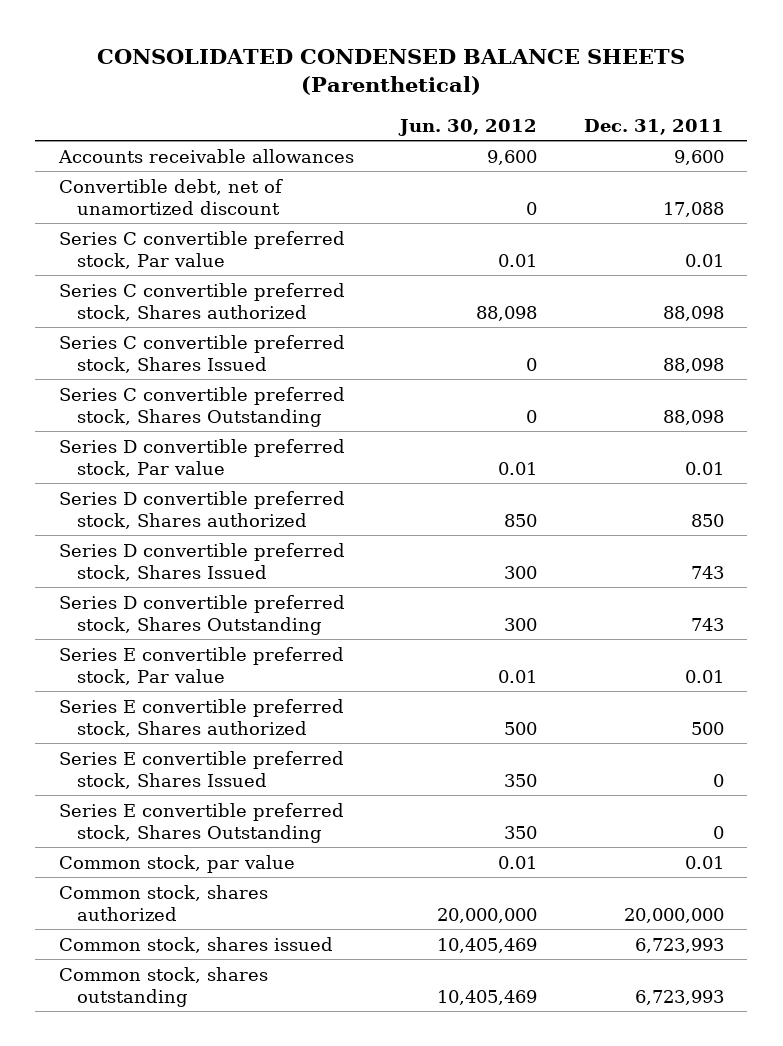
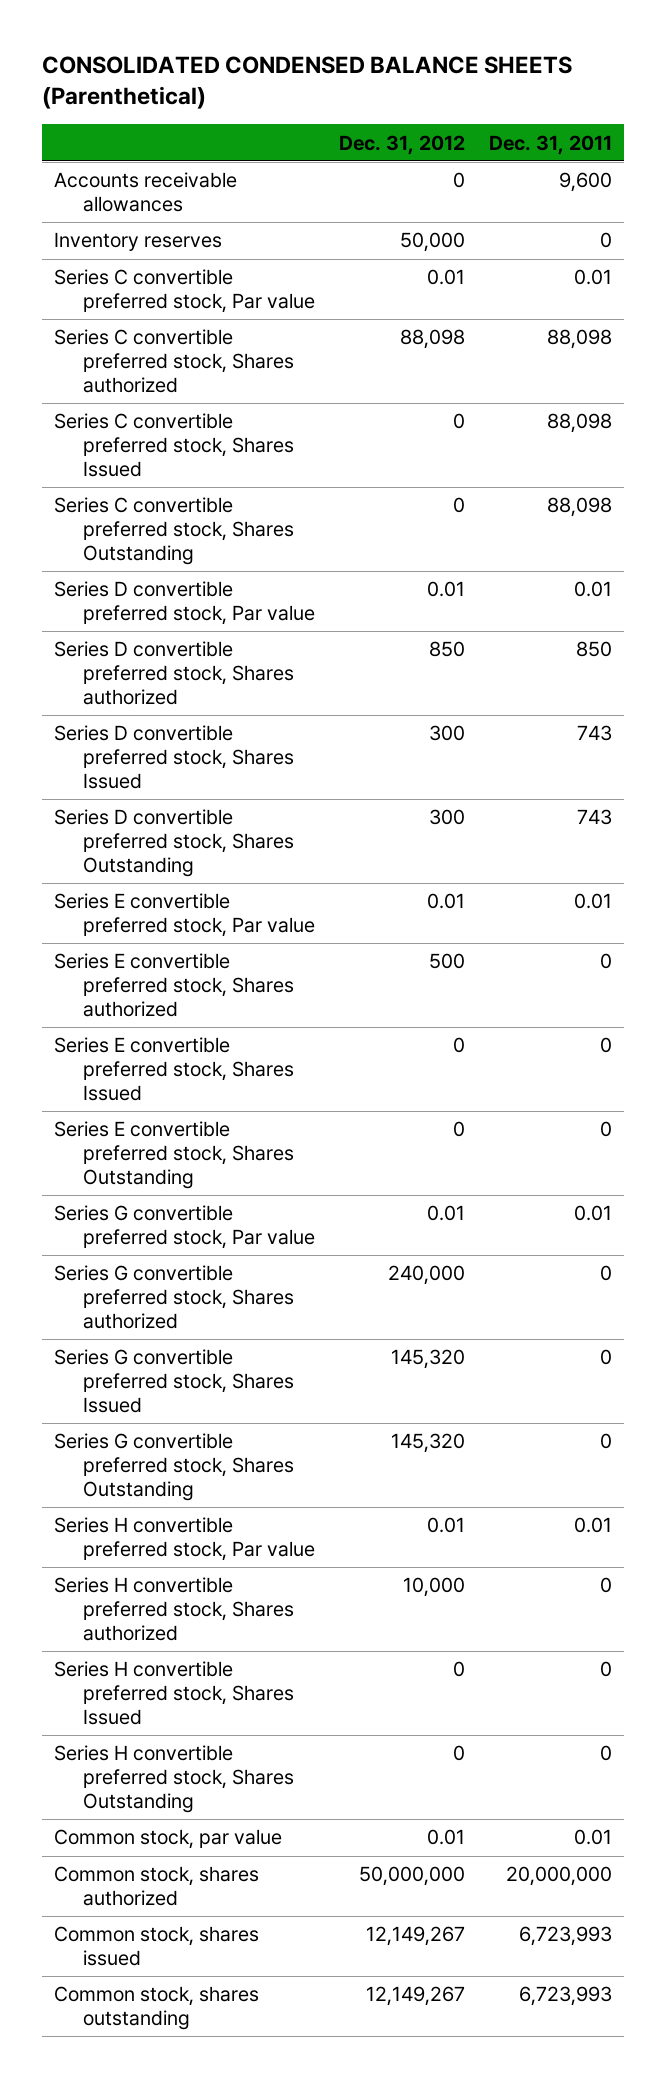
- | Jun. 30, 2012 | Dec. 31, 2011
+ | Dec. 31, 2012 | Dec. 31, 2011
- Convertible debt, net of unamortized discount | 0 | 17,088
+ Inventory reserves | 50,000 | 0
- Series E convertible preferred stock, Shares authorized | 500 | 500
+ Series E convertible preferred stock, Shares authorized | 500 | 0
+ Series G convertible preferred stock, Par value | 0.01 | 0.01
+ Series G convertible preferred stock, Shares authorized | 240,000 | 0
+ Series G convertible preferred stock, Shares Issued | 145,320 | 0
+ Series G convertible preferred stock, Shares Outstanding | 145,320 | 0
+ Series H convertible preferred stock, Par value | 0.01 | 0.01
+ Series H convertible preferred stock, Shares authorized | 10,000 | 0
+ Series H convertible preferred stock, Shares Issued | 0 | 0
+ Series H convertible preferred stock, Shares Outstanding | 0 | 0

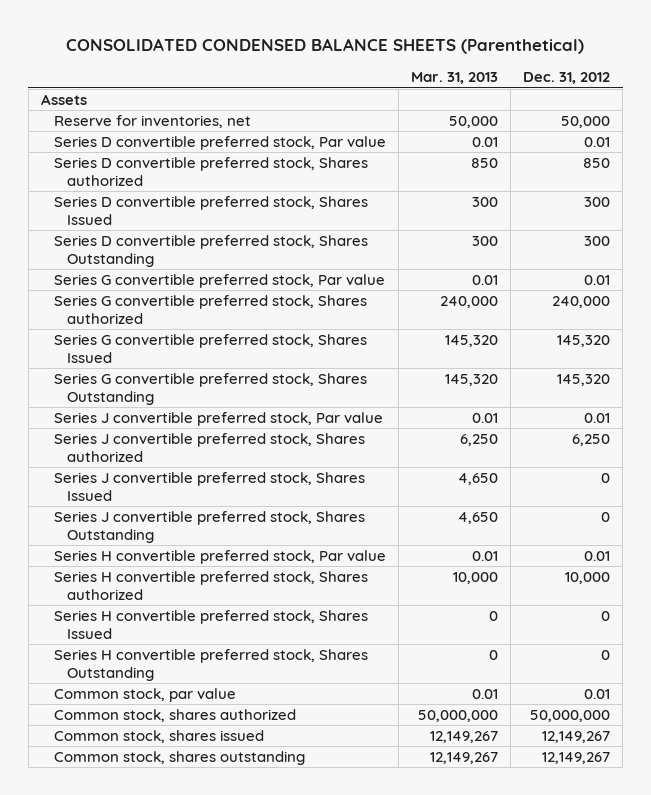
- | Dec. 31, 2012 | Dec. 31, 2011
+ | Mar. 31, 2013 | Dec. 31, 2012
- Accounts receivable allowances | 0 | 9,600
- Inventory reserves | 50,000 | 0
- Series C convertible preferred stock, Par value | 0.01 | 0.01
- Series C convertible preferred stock, Shares authorized | 88,098 | 88,098
- Series C convertible preferred stock, Shares Issued | 0 | 88,098
- Series C convertible preferred stock, Shares Outstanding | 0 | 88,098
+ Assets
+ Reserve for inventories, net | 50,000 | 50,000
- Series E convertible preferred stock, Par value | 0.01 | 0.01
- Series E convertible preferred stock, Shares authorized | 500 | 0
- Series E convertible preferred stock, Shares Issued | 0 | 0
- Series E convertible preferred stock, Shares Outstanding | 0 | 0
+ Series J convertible preferred stock, Par value | 0.01 | 0.01
+ Series J convertible preferred stock, Shares authorized | 6,250 | 6,250
+ Series J convertible preferred stock, Shares Issued | 4,650 | 0
+ Series J convertible preferred stock, Shares Outstanding | 4,650 | 0

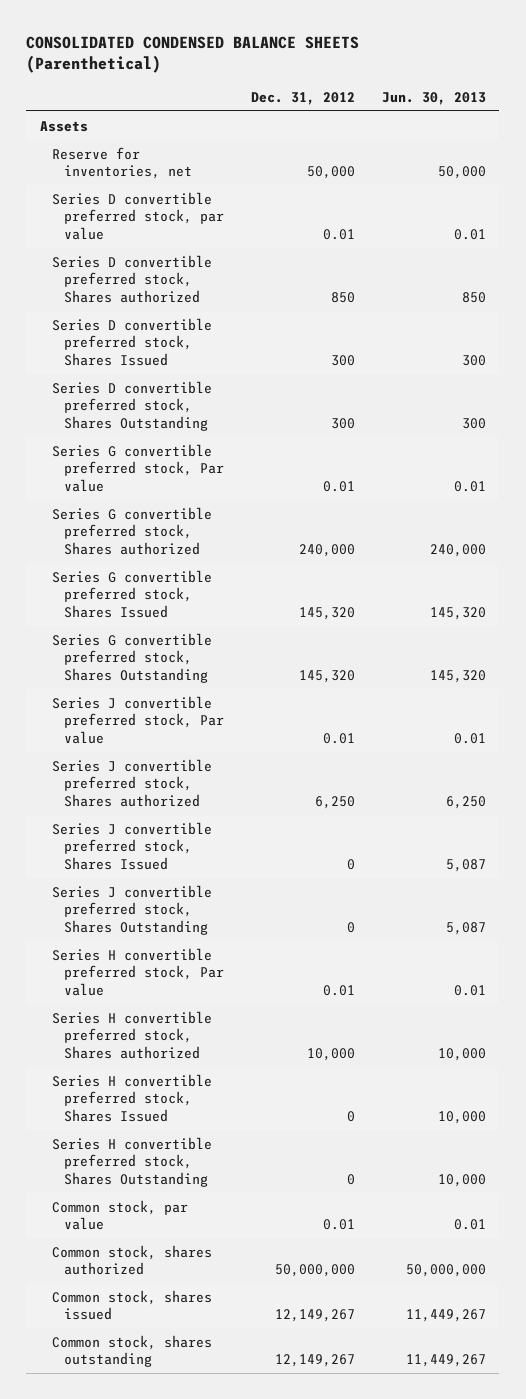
- | Mar. 31, 2013 | Dec. 31, 2012
+ | Dec. 31, 2012 | Jun. 30, 2013
- Series D convertible preferred stock, Par value | 0.01 | 0.01
+ Series D convertible preferred stock, par value | 0.01 | 0.01

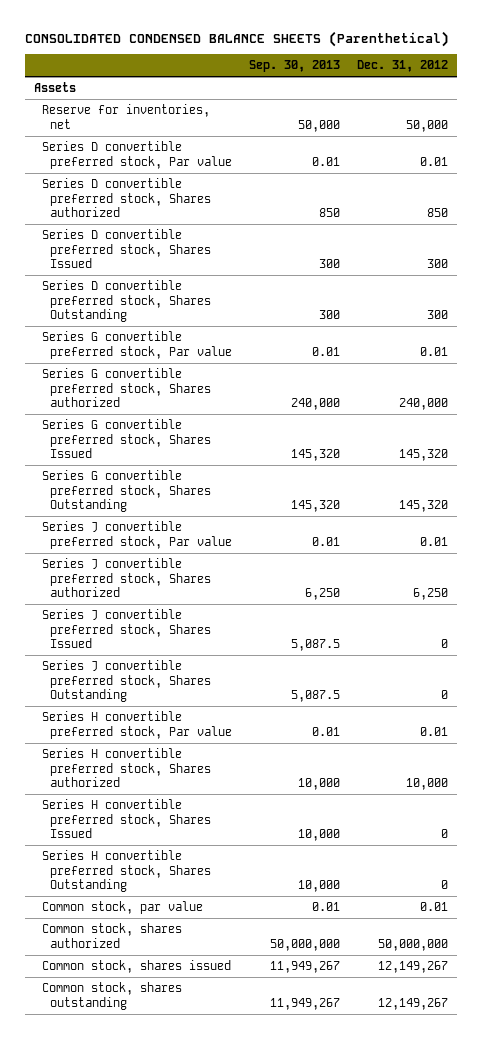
- | Dec. 31, 2012 | Jun. 30, 2013
+ | Sep. 30, 2013 | Dec. 31, 2012
- Series D convertible preferred stock, par value | 0.01 | 0.01
+ Series D convertible preferred stock, Par value | 0.01 | 0.01

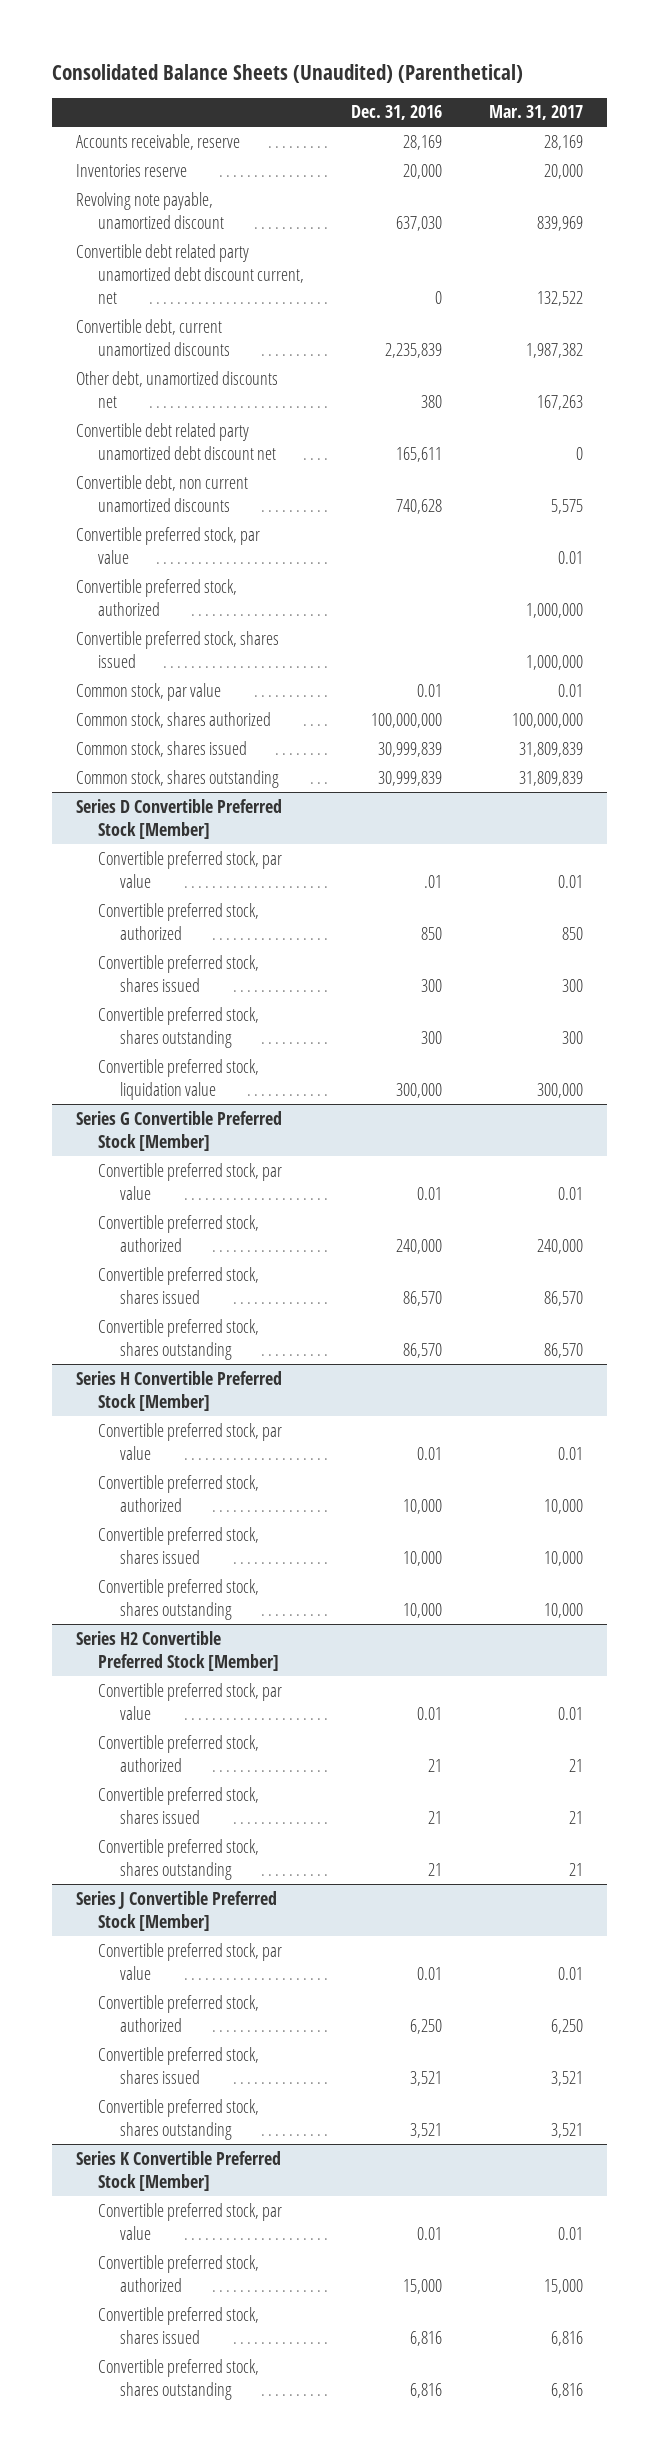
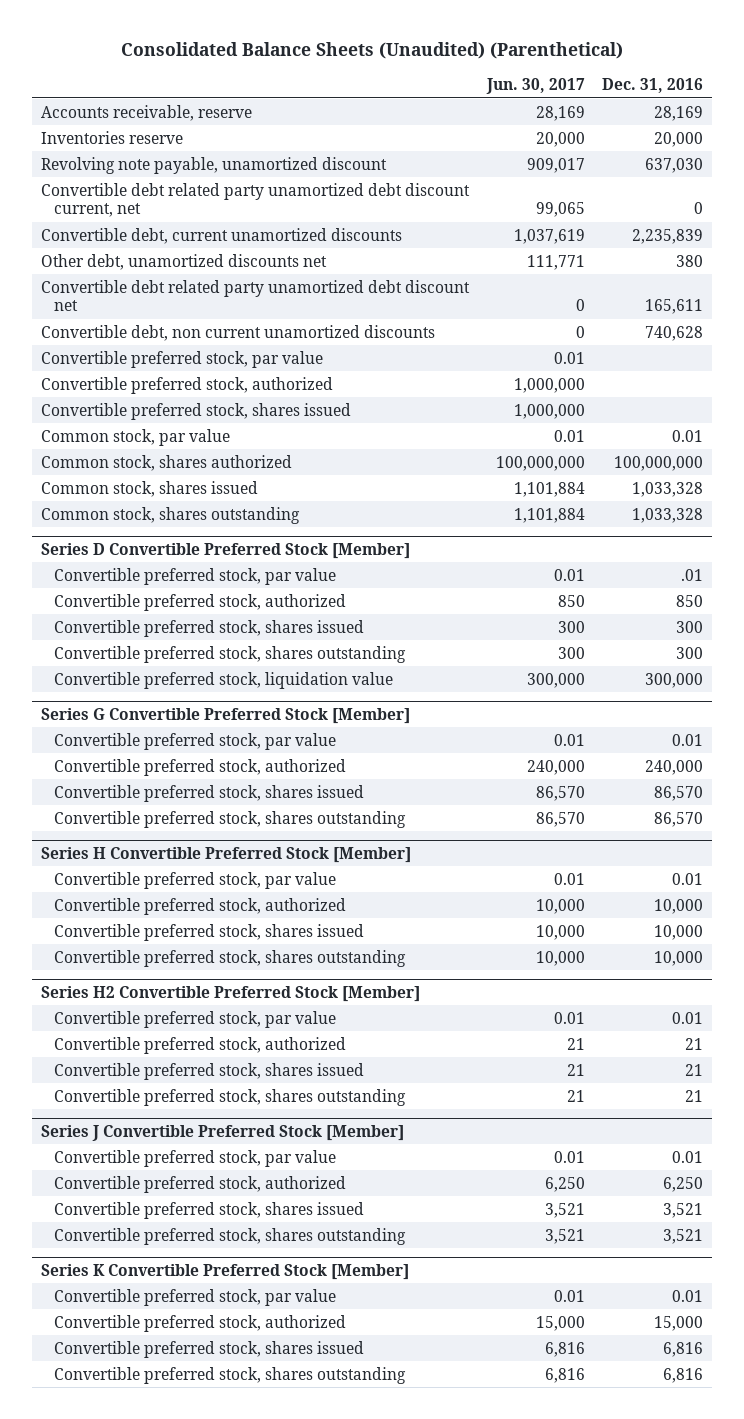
- | Dec. 31, 2016 | Mar. 31, 2017
+ | Jun. 30, 2017 | Dec. 31, 2016
- Common stock, shares issued | 30,999,839 | 31,809,839
- Common stock, shares outstanding | 30,999,839 | 31,809,839
+ Common stock, shares issued | 1,101,884 | 1,033,328
+ Common stock, shares outstanding | 1,101,884 | 1,033,328

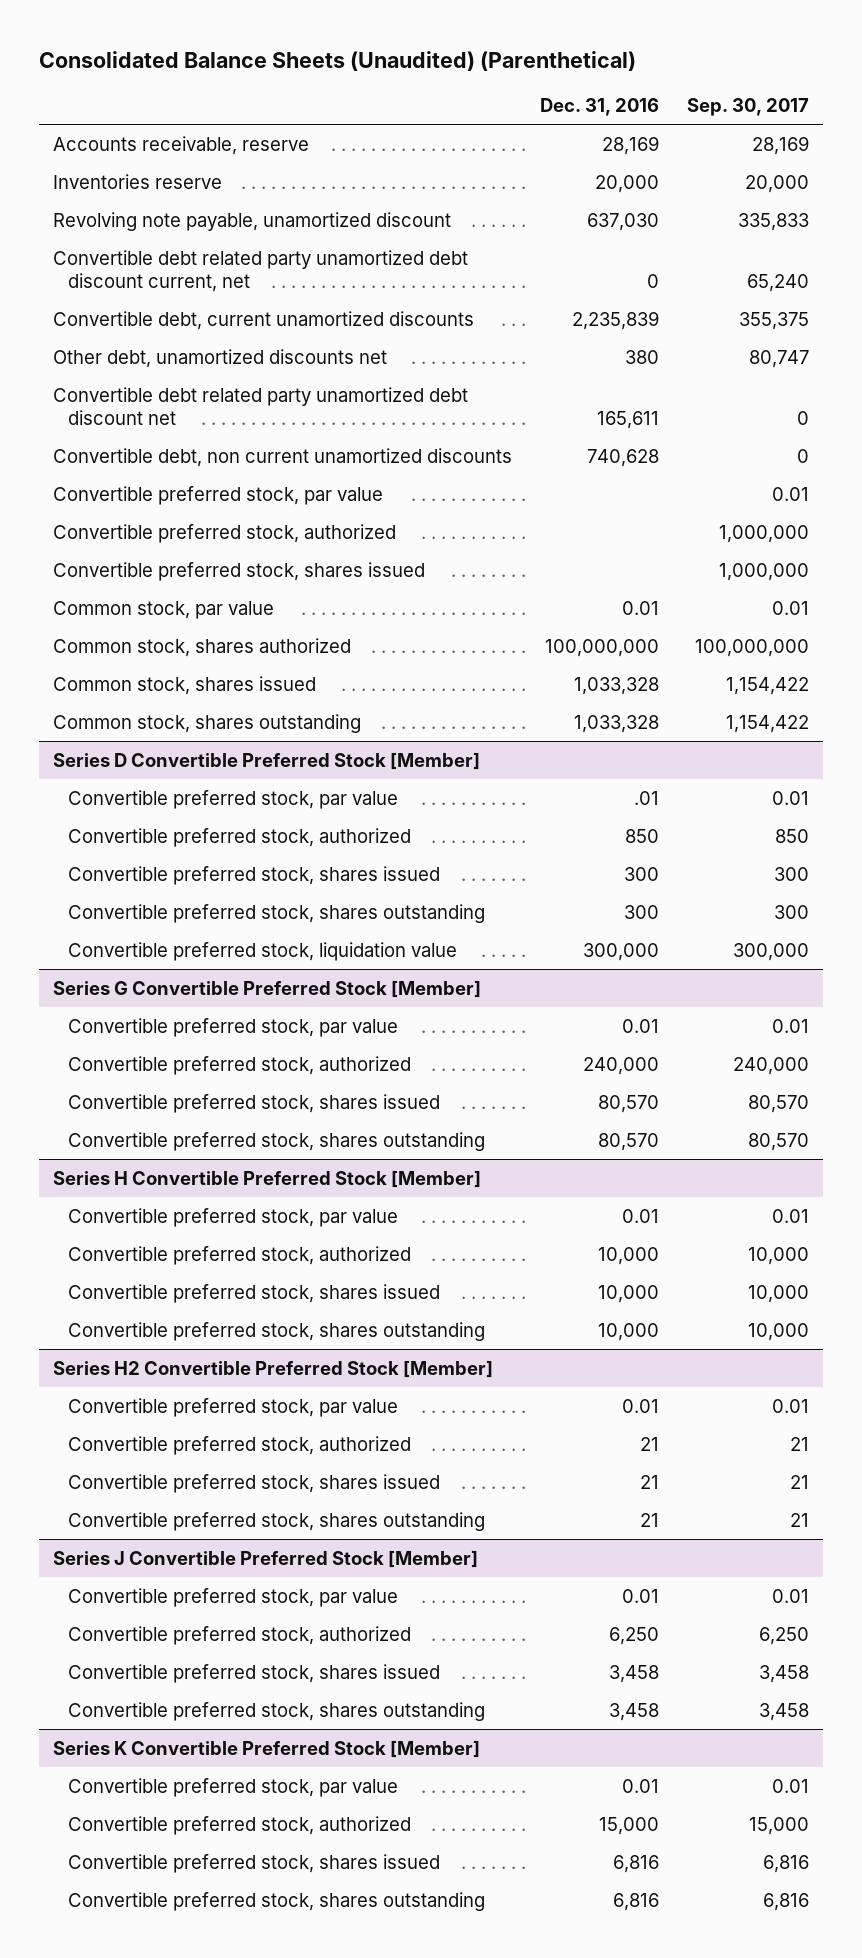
- | Jun. 30, 2017 | Dec. 31, 2016
+ | Dec. 31, 2016 | Sep. 30, 2017
@ Series G Convertible Preferred Stock [Member]
- Convertible preferred stock, shares issued | 86,570 | 86,570
- Convertible preferred stock, shares outstanding | 86,570 | 86,570
+ Convertible preferred stock, shares issued | 80,570 | 80,570
+ Convertible preferred stock, shares outstanding | 80,570 | 80,570
@ Series J Convertible Preferred Stock [Member]
- Convertible preferred stock, shares issued | 3,521 | 3,521
- Convertible preferred stock, shares outstanding | 3,521 | 3,521
+ Convertible preferred stock, shares issued | 3,458 | 3,458
+ Convertible preferred stock, shares outstanding | 3,458 | 3,458

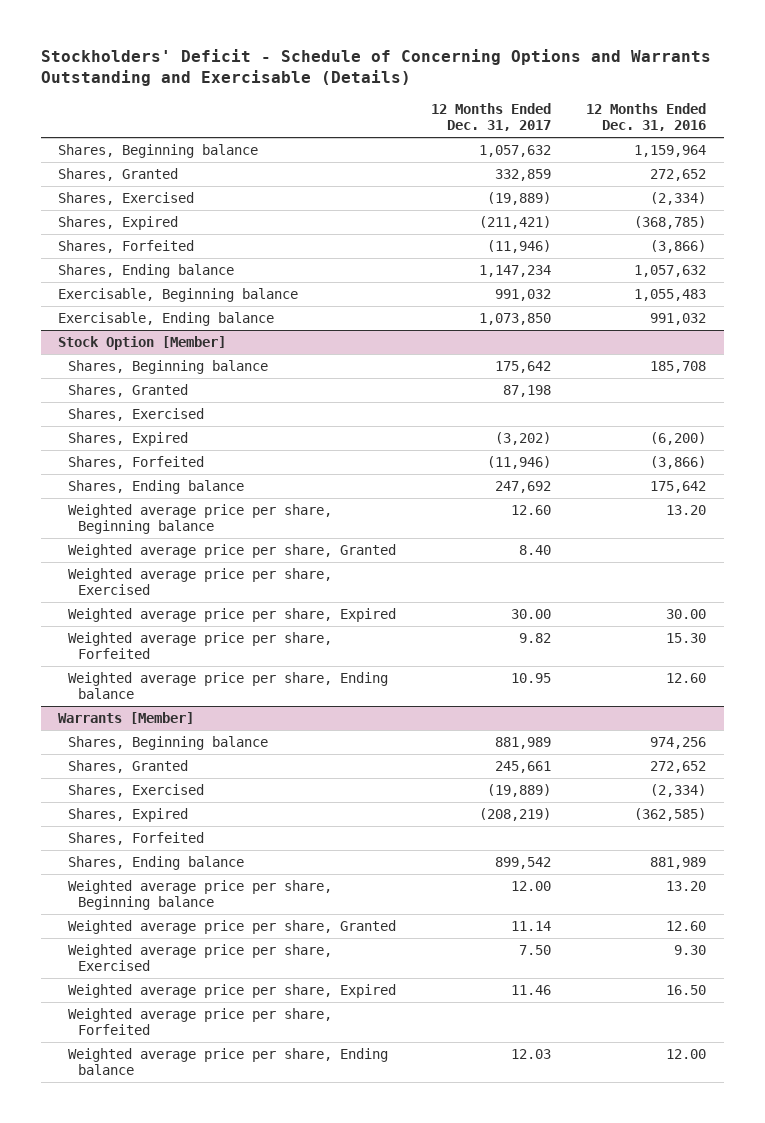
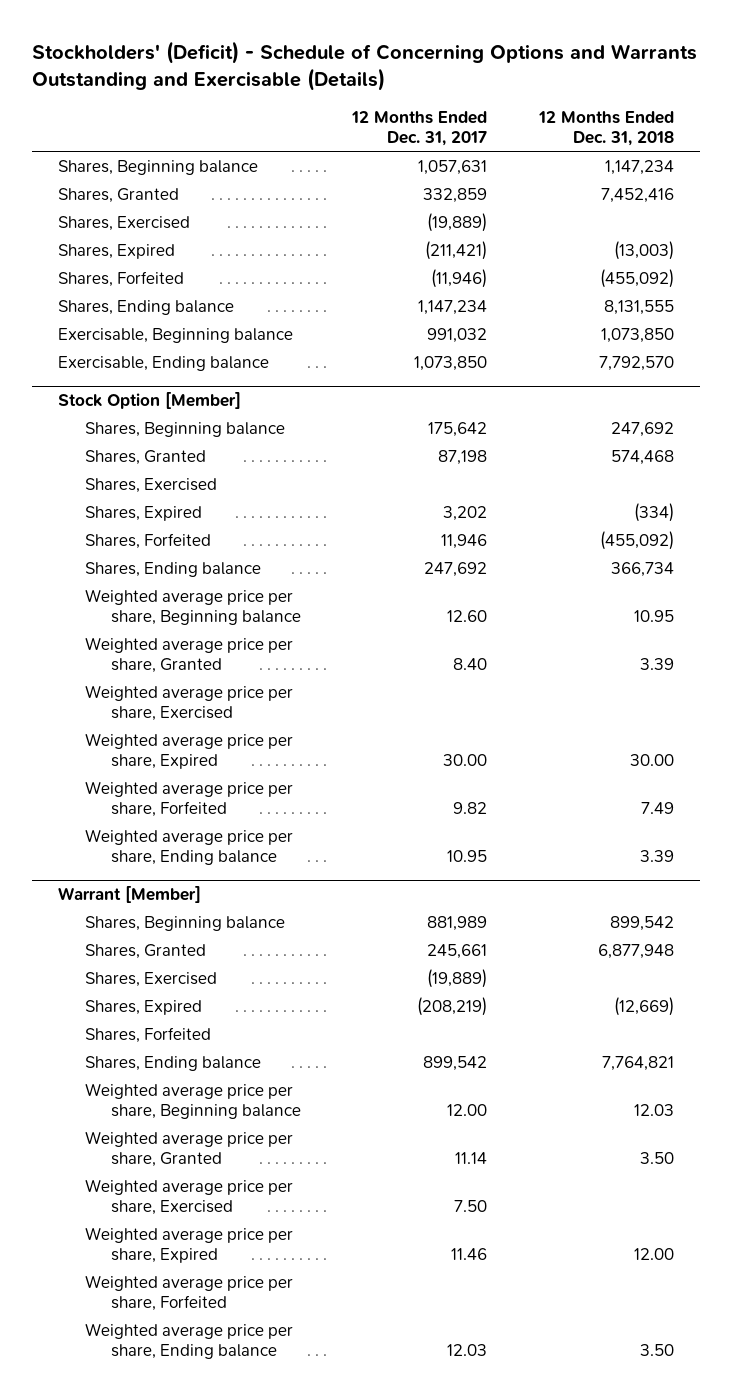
- Stockholders' Deficit - Schedule of Concerning Options and Warrants Outstanding and Exercisable (Details)
+ Stockholders' (Deficit) - Schedule of Concerning Options and Warrants Outstanding and Exercisable (Details)
- | 12 Months Ended Dec. 31, 2017 | 12 Months Ended Dec. 31, 2016
+ | 12 Months Ended Dec. 31, 2017 | 12 Months Ended Dec. 31, 2018
- Shares, Beginning balance | 1,057,632 | 1,159,964
+ Shares, Beginning balance | 1,057,631 | 1,147,234
@ Stock Option [Member]
- Shares, Expired | (3,202) | (6,200)
- Shares, Forfeited | (11,946) | (3,866)
+ Shares, Expired | 3,202 | (334)
+ Shares, Forfeited | 11,946 | (455,092)
- Warrants [Member]
+ Warrant [Member]

